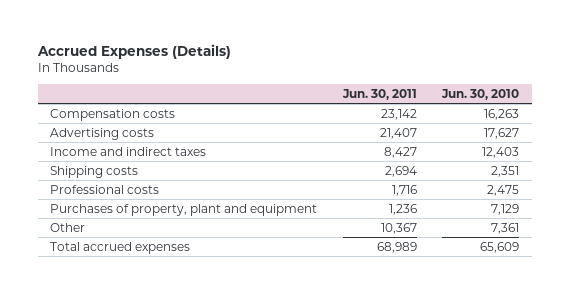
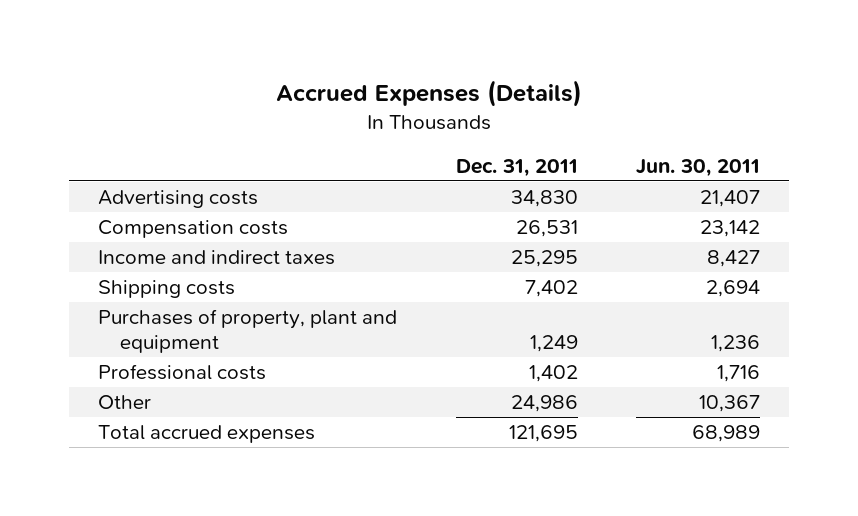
- | Jun. 30, 2011 | Jun. 30, 2010
+ | Dec. 31, 2011 | Jun. 30, 2011
moved down: Compensation costs | 26,531 | 23,142
moved down: Professional costs | 1,402 | 1,716

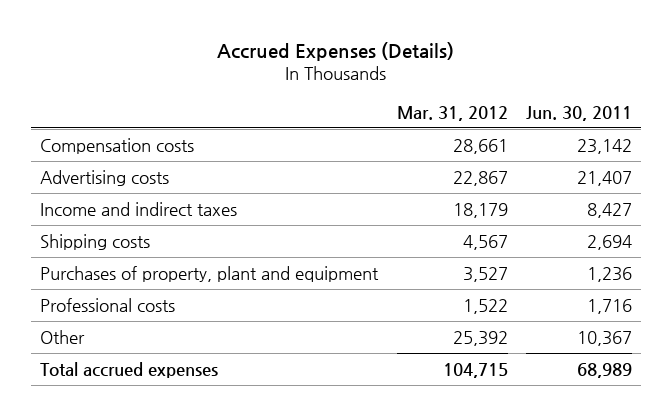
- | Dec. 31, 2011 | Jun. 30, 2011
+ | Mar. 31, 2012 | Jun. 30, 2011
moved down: Advertising costs | 22,867 | 21,407

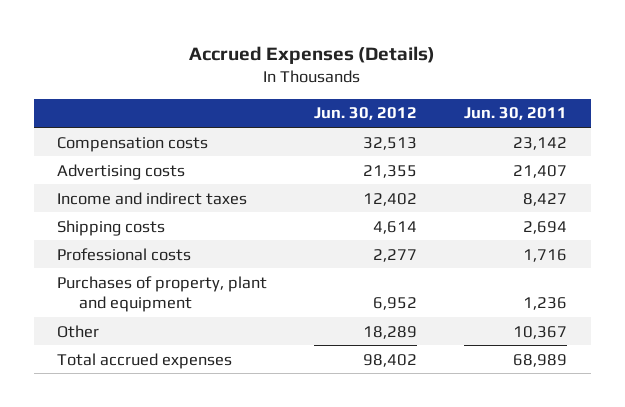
- | Mar. 31, 2012 | Jun. 30, 2011
+ | Jun. 30, 2012 | Jun. 30, 2011
moved down: Purchases of property, plant and equipment | 6,952 | 1,236

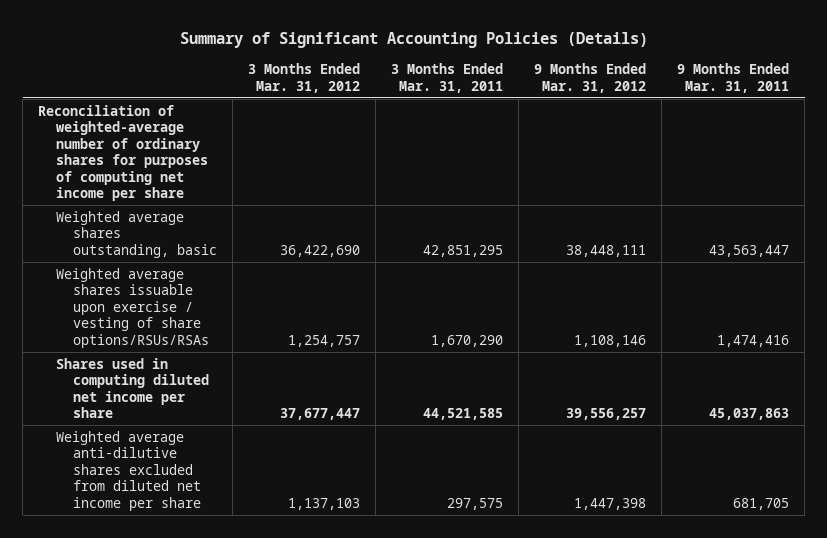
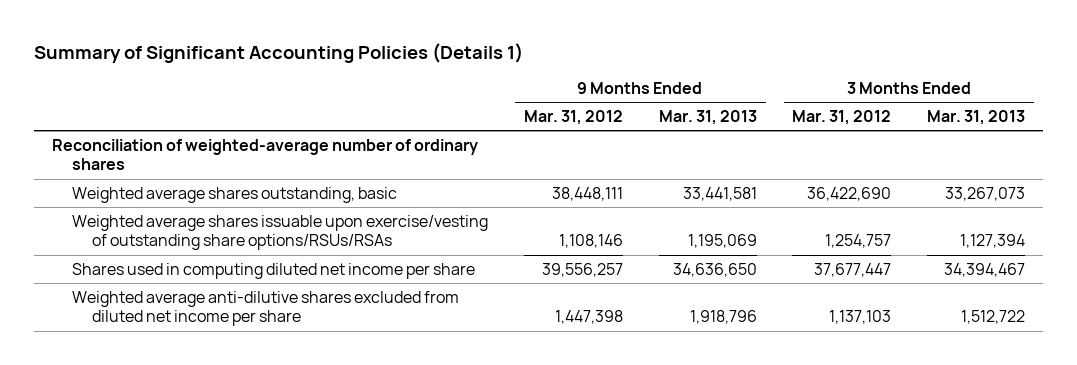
- Summary of Significant Accounting Policies (Details)
+ Summary of Significant Accounting Policies (Details 1)
- | 3 Months Ended Mar. 31, 2012 | 3 Months Ended Mar. 31, 2011 | 9 Months Ended Mar. 31, 2012 | 9 Months Ended Mar. 31, 2011
+ | 9 Months Ended Mar. 31, 2012 | 9 Months Ended Mar. 31, 2013 | 3 Months Ended Mar. 31, 2012 | 3 Months Ended Mar. 31, 2013
- Reconciliation of weighted-average number of ordinary shares for purposes of computing net income per share
+ Reconciliation of weighted-average number of ordinary shares
- Weighted average shares issuable upon exercise / vesting of share options/RSUs/RSAs | 1,254,757 | 1,670,290 | 1,108,146 | 1,474,416
+ Weighted average shares issuable upon exercise/vesting of outstanding share options/RSUs/RSAs | 1,108,146 | 1,195,069 | 1,254,757 | 1,127,394

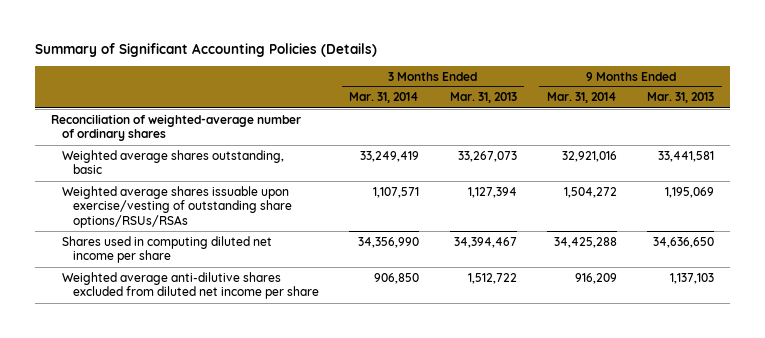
- Summary of Significant Accounting Policies (Details 1)
+ Summary of Significant Accounting Policies (Details)
- | 9 Months Ended Mar. 31, 2012 | 9 Months Ended Mar. 31, 2013 | 3 Months Ended Mar. 31, 2012 | 3 Months Ended Mar. 31, 2013
+ | 3 Months Ended Mar. 31, 2014 | 3 Months Ended Mar. 31, 2013 | 9 Months Ended Mar. 31, 2014 | 9 Months Ended Mar. 31, 2013
- Weighted average anti-dilutive shares excluded from diluted net income per share | 1,447,398 | 1,918,796 | 1,137,103 | 1,512,722
+ Weighted average anti-dilutive shares excluded from diluted net income per share | 906,850 | 1,512,722 | 916,209 | 1,137,103

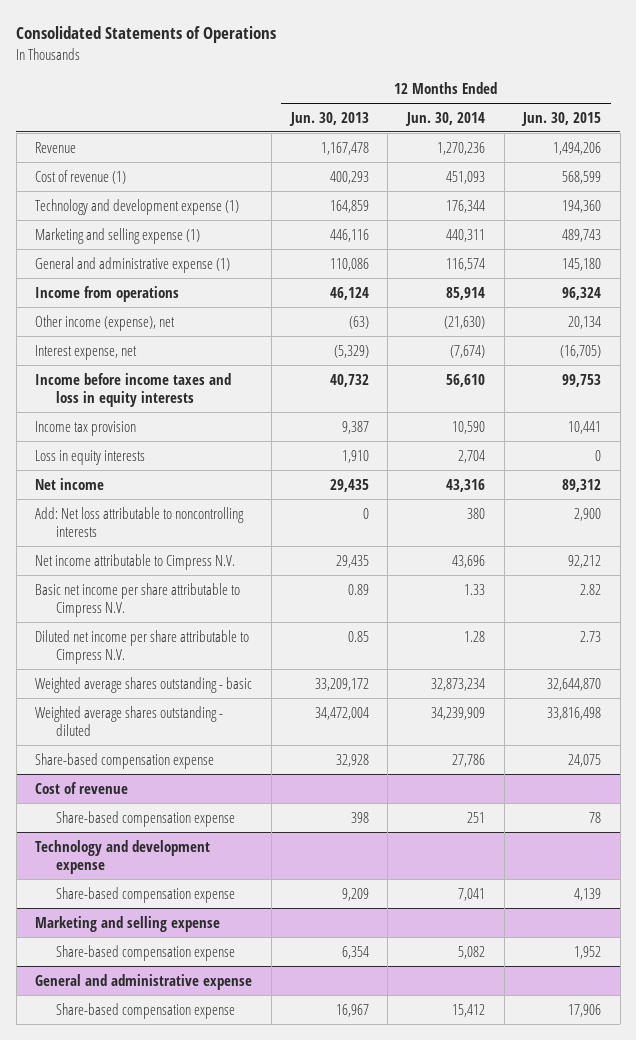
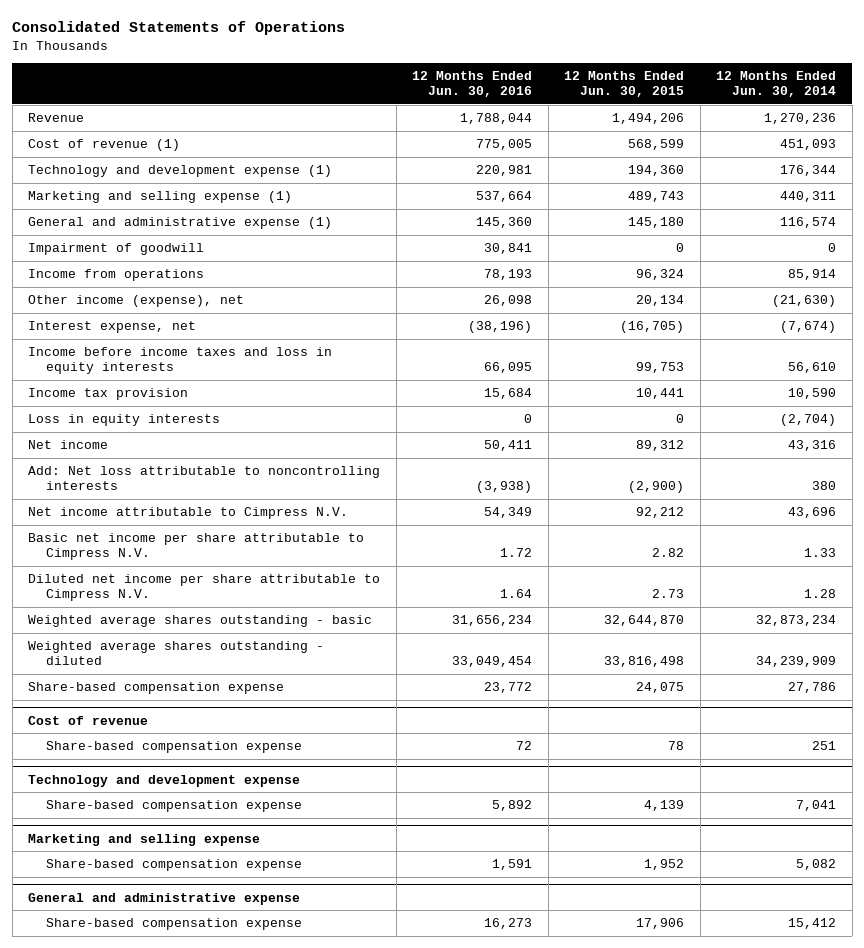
- | 12 Months Ended Jun. 30, 2013 | 12 Months Ended Jun. 30, 2014 | 12 Months Ended Jun. 30, 2015
+ | 12 Months Ended Jun. 30, 2016 | 12 Months Ended Jun. 30, 2015 | 12 Months Ended Jun. 30, 2014
+ Impairment of goodwill | 30,841 | 0 | 0
- Loss in equity interests | 1,910 | 2,704 | 0
+ Loss in equity interests | 0 | 0 | (2,704)
- Add: Net loss attributable to noncontrolling interests | 0 | 380 | 2,900
+ Add: Net loss attributable to noncontrolling interests | (3,938) | (2,900) | 380

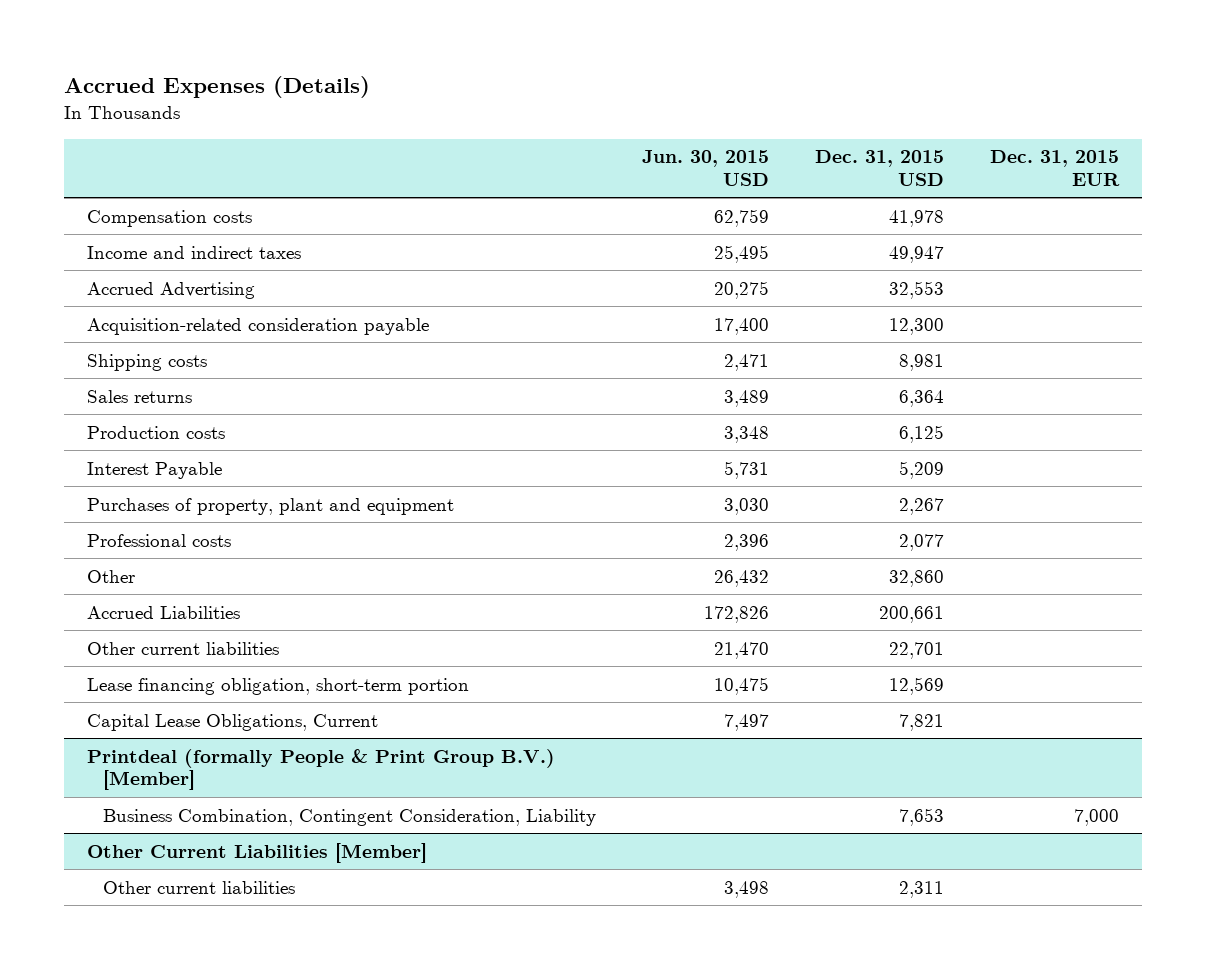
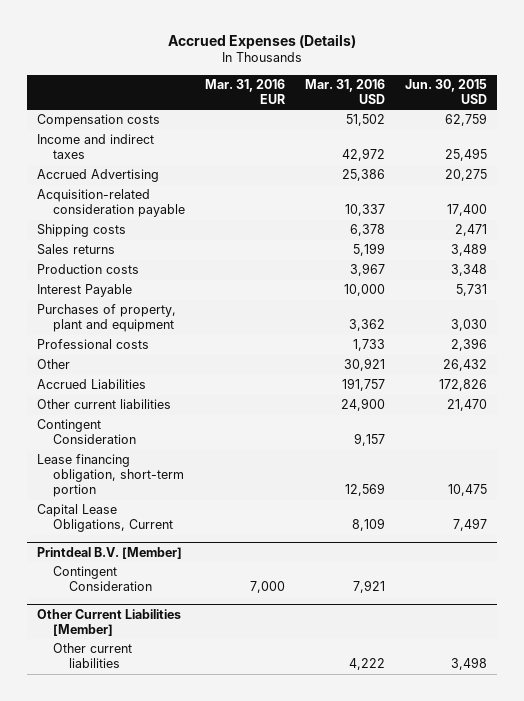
- | Jun. 30, 2015 USD | Dec. 31, 2015 USD | Dec. 31, 2015 EUR
+ | Mar. 31, 2016 EUR | Mar. 31, 2016 USD | Jun. 30, 2015 USD
+ Contingent Consideration | | 9,157 |
- Printdeal (formally People & Print Group B.V.) [Member]
- Business Combination, Contingent Consideration, Liability | | 7,653 | 7,000
+ Printdeal B.V. [Member]
+ Contingent Consideration | 7,000 | 7,921 |

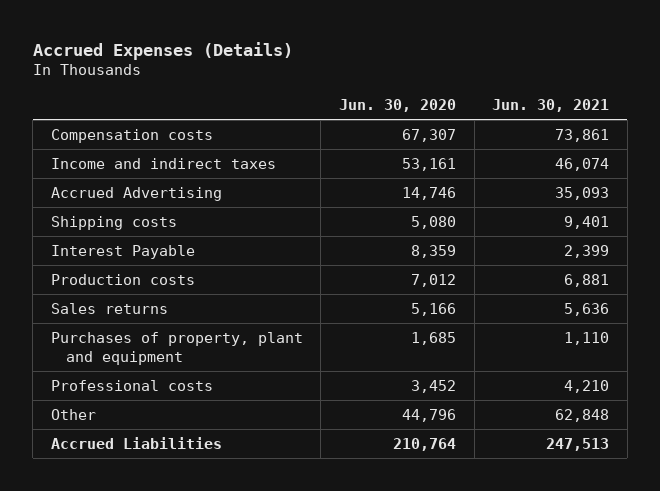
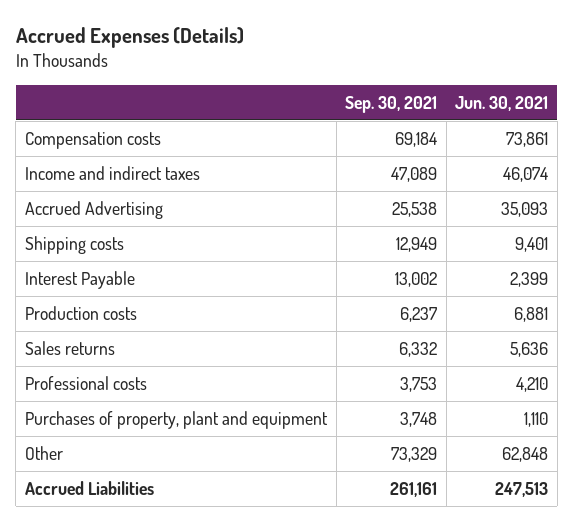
- | Jun. 30, 2020 | Jun. 30, 2021
+ | Sep. 30, 2021 | Jun. 30, 2021
moved down: Purchases of property, plant and equipment | 3,748 | 1,110

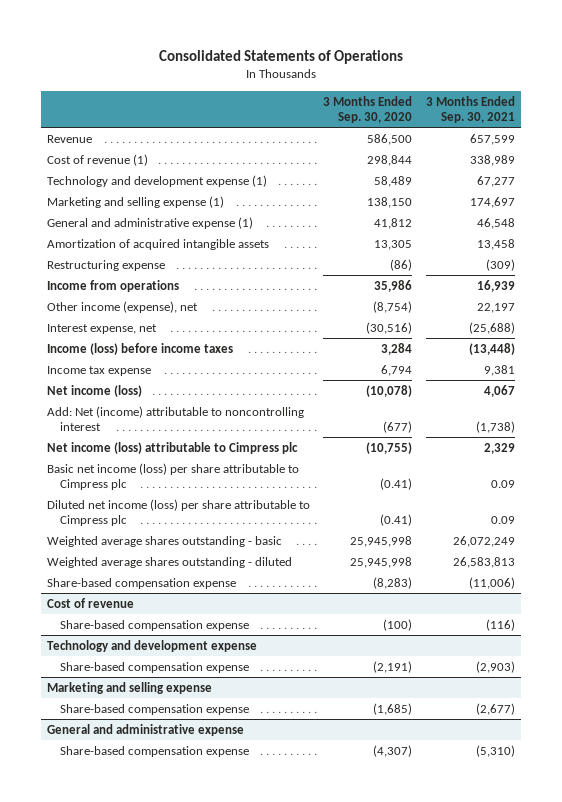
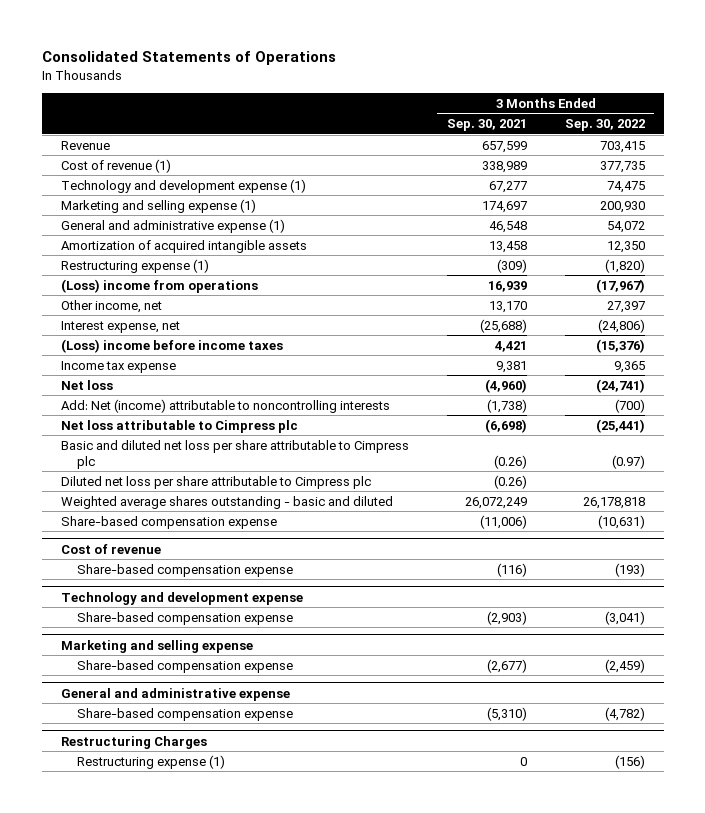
- | 3 Months Ended Sep. 30, 2020 | 3 Months Ended Sep. 30, 2021
+ | 3 Months Ended Sep. 30, 2021 | 3 Months Ended Sep. 30, 2022
- Restructuring expense | (86) | (309)
- Income from operations | 35,986 | 16,939
- Other income (expense), net | (8,754) | 22,197
+ Restructuring expense (1) | (309) | (1,820)
+ (Loss) income from operations | 16,939 | (17,967)
+ Other income, net | 13,170 | 27,397
- Income (loss) before income taxes | 3,284 | (13,448)
+ (Loss) income before income taxes | 4,421 | (15,376)
- Net income (loss) | (10,078) | 4,067
- Add: Net (income) attributable to noncontrolling interest | (677) | (1,738)
- Net income (loss) attributable to Cimpress plc | (10,755) | 2,329
- Basic net income (loss) per share attributable to Cimpress plc | (0.41) | 0.09
- Diluted net income (loss) per share attributable to Cimpress plc | (0.41) | 0.09
- Weighted average shares outstanding - basic | 25,945,998 | 26,072,249
- Weighted average shares outstanding - diluted | 25,945,998 | 26,583,813
+ Net loss | (4,960) | (24,741)
+ Add: Net (income) attributable to noncontrolling interests | (1,738) | (700)
+ Net loss attributable to Cimpress plc | (6,698) | (25,441)
+ Basic and diluted net loss per share attributable to Cimpress plc | (0.26) | (0.97)
+ Diluted net loss per share attributable to Cimpress plc | (0.26) |
+ Weighted average shares outstanding - basic and diluted | 26,072,249 | 26,178,818
+ Restructuring Charges
+ Restructuring expense (1) | 0 | (156)

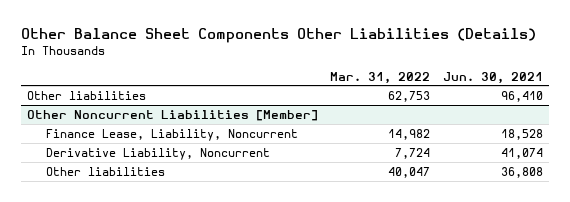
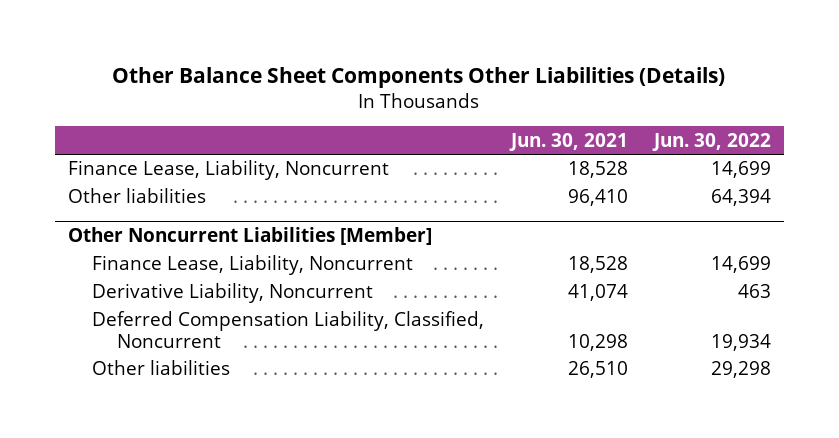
- | Mar. 31, 2022 | Jun. 30, 2021
+ | Jun. 30, 2021 | Jun. 30, 2022
+ Finance Lease, Liability, Noncurrent | 18,528 | 14,699
@ Other Noncurrent Liabilities [Member]
- Other liabilities | 40,047 | 36,808
+ Deferred Compensation Liability, Classified, Noncurrent | 10,298 | 19,934
+ Other liabilities | 26,510 | 29,298

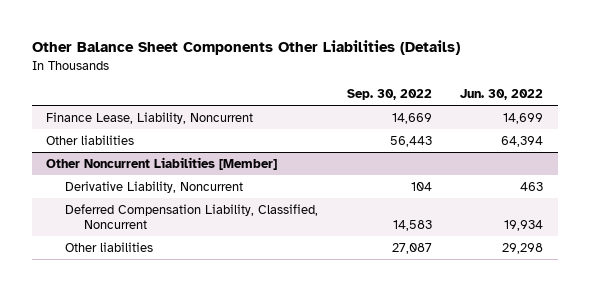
- | Jun. 30, 2021 | Jun. 30, 2022
+ | Sep. 30, 2022 | Jun. 30, 2022
@ Other Noncurrent Liabilities [Member]
- Finance Lease, Liability, Noncurrent | 18,528 | 14,699

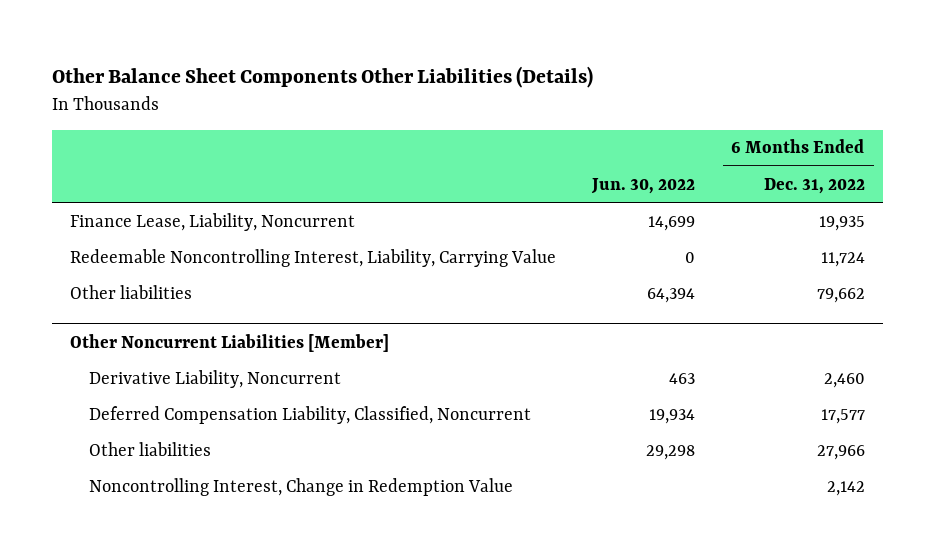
- | Sep. 30, 2022 | Jun. 30, 2022
+ | Jun. 30, 2022 | 6 Months Ended Dec. 31, 2022
+ Redeemable Noncontrolling Interest, Liability, Carrying Value | 0 | 11,724
@ Other Noncurrent Liabilities [Member]
+ Noncontrolling Interest, Change in Redemption Value | | 2,142

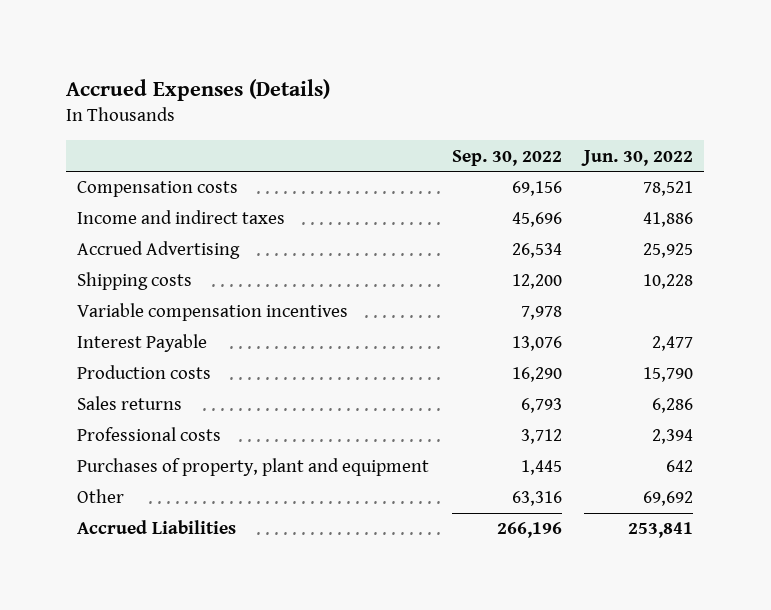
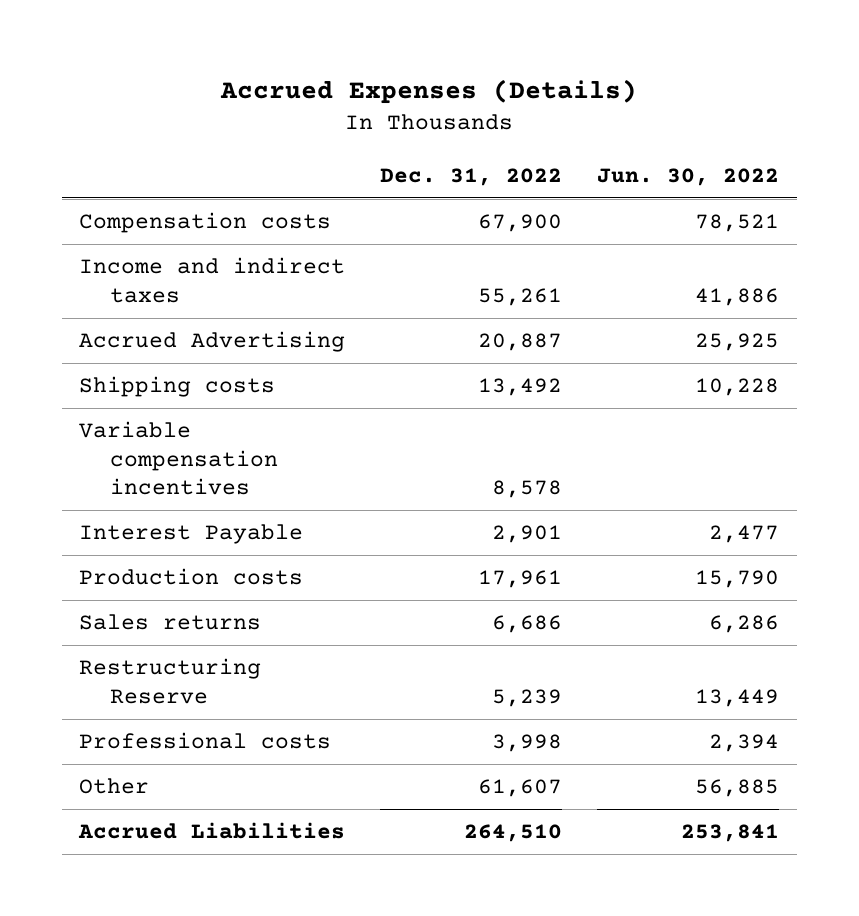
- | Sep. 30, 2022 | Jun. 30, 2022
+ | Dec. 31, 2022 | Jun. 30, 2022
+ Restructuring Reserve | 5,239 | 13,449
- Purchases of property, plant and equipment | 1,445 | 642
- Other | 63,316 | 69,692
+ Other | 61,607 | 56,885

